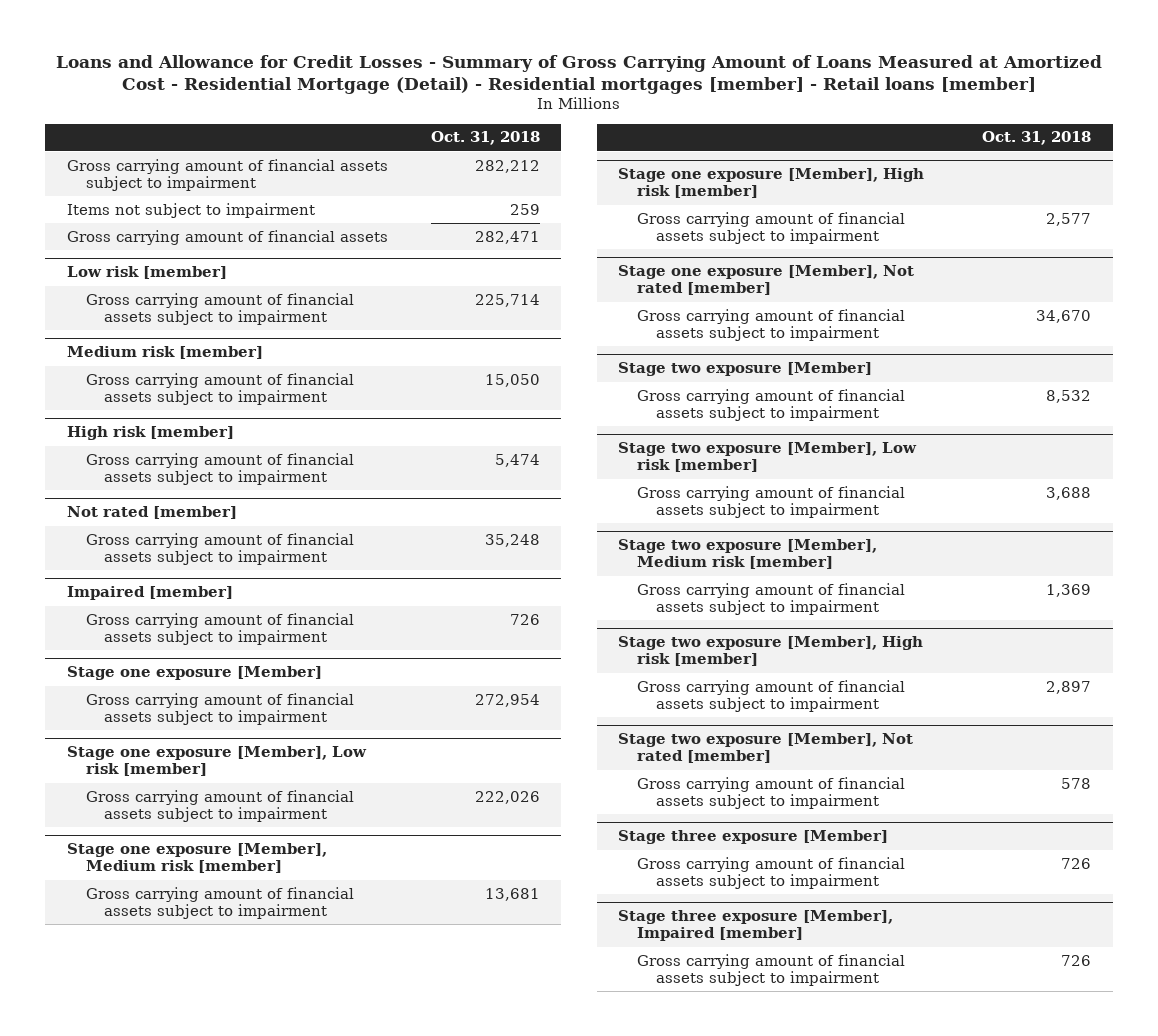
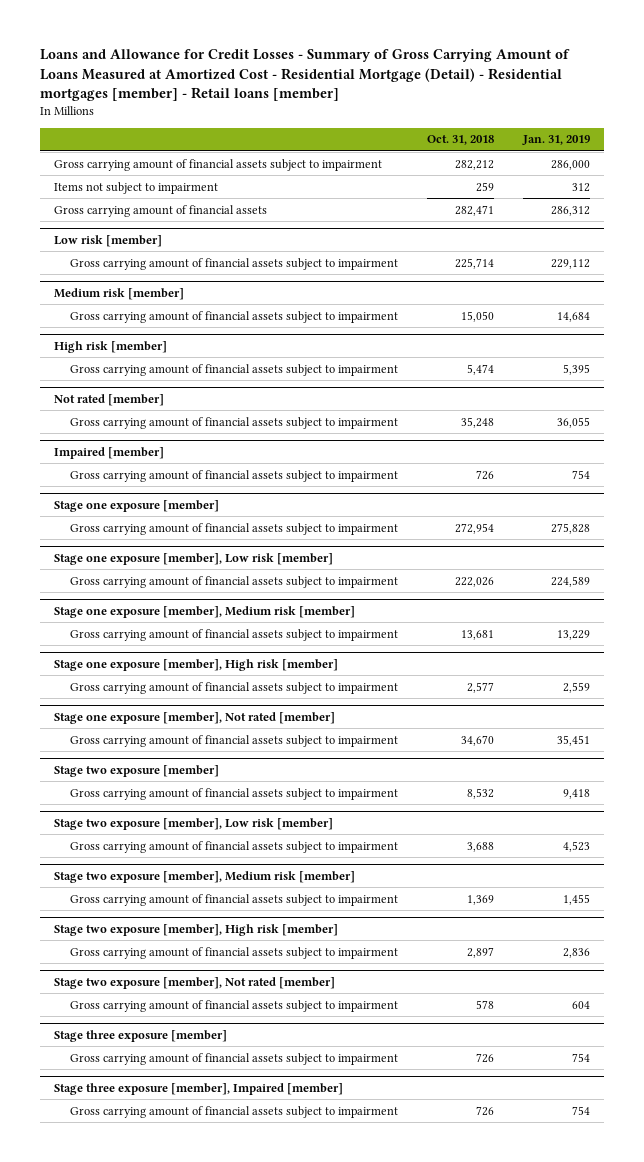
- | Oct. 31, 2018
+ | Oct. 31, 2018 | Jan. 31, 2019
- Stage one exposure [Member]
+ Stage one exposure [member]
- Stage one exposure [Member], Low risk [member]
+ Stage one exposure [member], Low risk [member]
- Stage one exposure [Member], Medium risk [member]
+ Stage one exposure [member], Medium risk [member]
- Stage one exposure [Member], High risk [member]
+ Stage one exposure [member], High risk [member]
- Stage one exposure [Member], Not rated [member]
+ Stage one exposure [member], Not rated [member]
- Stage two exposure [Member]
+ Stage two exposure [member]
- Stage two exposure [Member], Low risk [member]
+ Stage two exposure [member], Low risk [member]
- Stage two exposure [Member], Medium risk [member]
+ Stage two exposure [member], Medium risk [member]
- Stage two exposure [Member], High risk [member]
+ Stage two exposure [member], High risk [member]
- Stage two exposure [Member], Not rated [member]
+ Stage two exposure [member], Not rated [member]
- Stage three exposure [Member]
+ Stage three exposure [member]
- Stage three exposure [Member], Impaired [member]
+ Stage three exposure [member], Impaired [member]

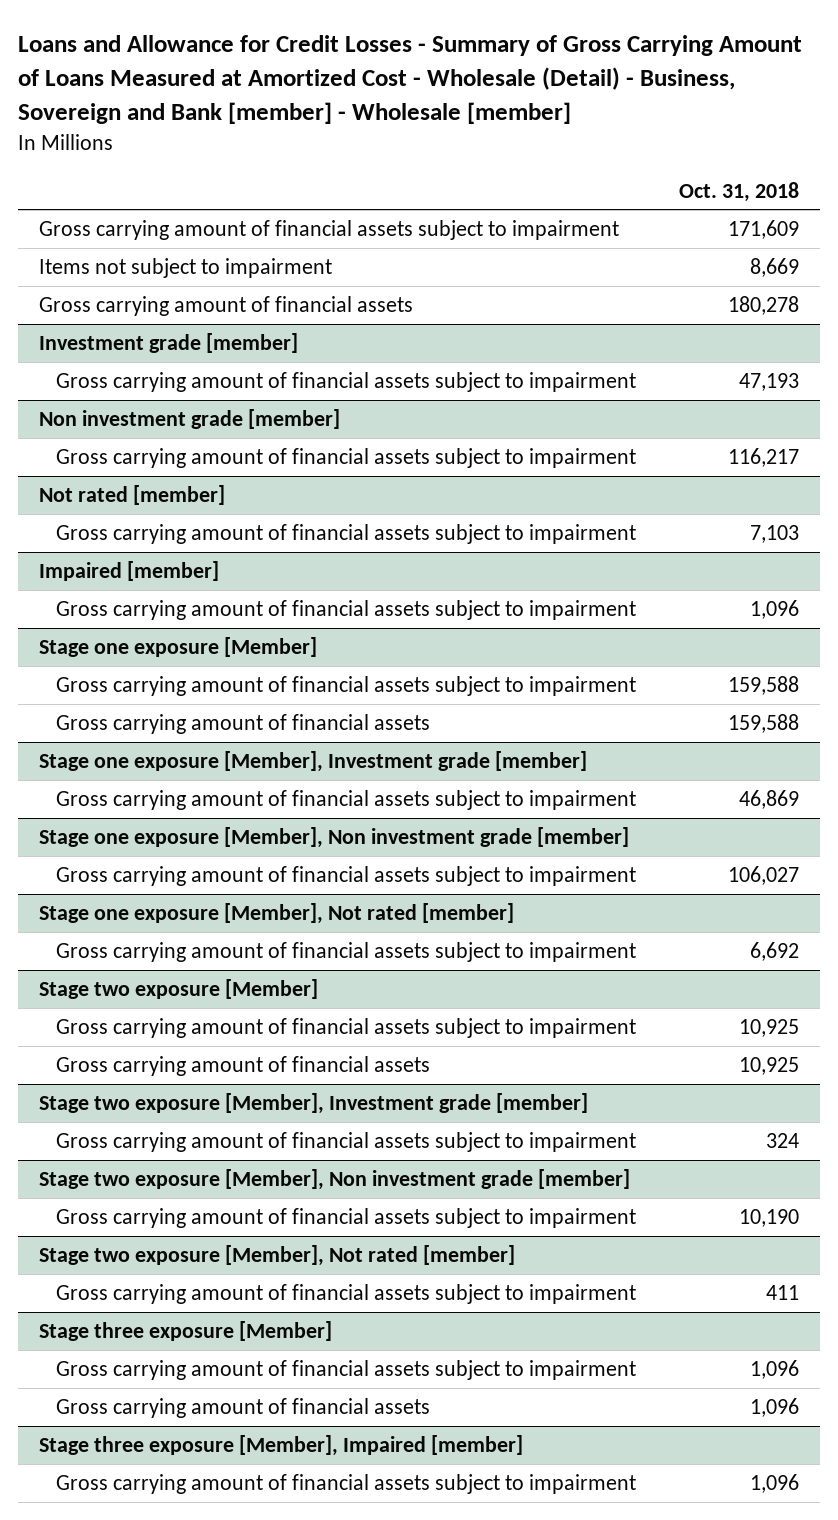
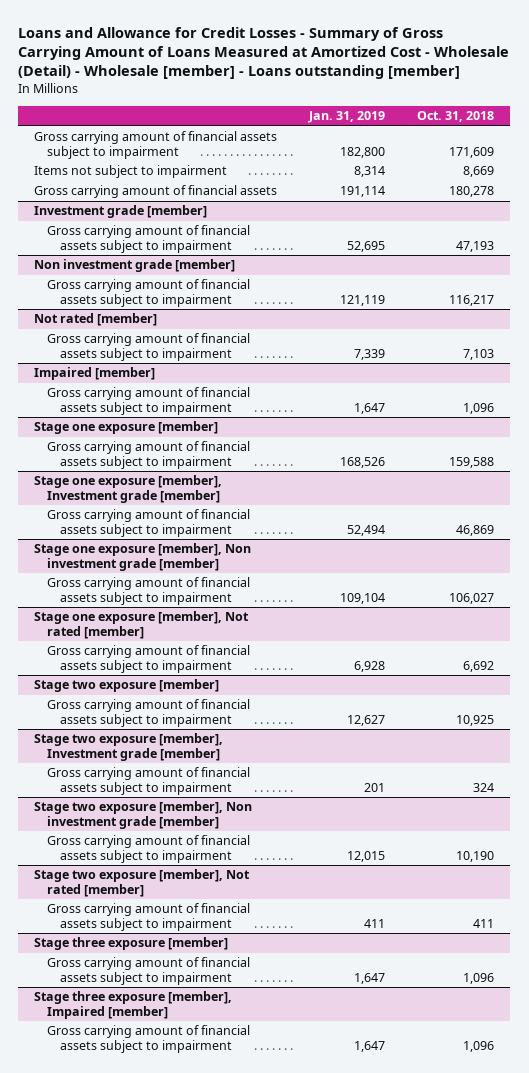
- Loans and Allowance for Credit Losses - Summary of Gross Carrying Amount of Loans Measured at Amortized Cost - Wholesale (Detail) - Business, Sovereign and Bank [member] - Wholesale [member]
+ Loans and Allowance for Credit Losses - Summary of Gross Carrying Amount of Loans Measured at Amortized Cost - Wholesale (Detail) - Wholesale [member] - Loans outstanding [member]
- | Oct. 31, 2018
+ | Jan. 31, 2019 | Oct. 31, 2018
- Stage one exposure [Member]
+ Stage one exposure [member]
- Gross carrying amount of financial assets | 159,588
- Stage one exposure [Member], Investment grade [member]
+ Stage one exposure [member], Investment grade [member]
- Stage one exposure [Member], Non investment grade [member]
+ Stage one exposure [member], Non investment grade [member]
- Stage one exposure [Member], Not rated [member]
+ Stage one exposure [member], Not rated [member]
- Stage two exposure [Member]
+ Stage two exposure [member]
- Gross carrying amount of financial assets | 10,925
- Stage two exposure [Member], Investment grade [member]
+ Stage two exposure [member], Investment grade [member]
- Stage two exposure [Member], Non investment grade [member]
+ Stage two exposure [member], Non investment grade [member]
- Stage two exposure [Member], Not rated [member]
+ Stage two exposure [member], Not rated [member]
- Stage three exposure [Member]
+ Stage three exposure [member]
- Gross carrying amount of financial assets | 1,096
- Stage three exposure [Member], Impaired [member]
+ Stage three exposure [member], Impaired [member]

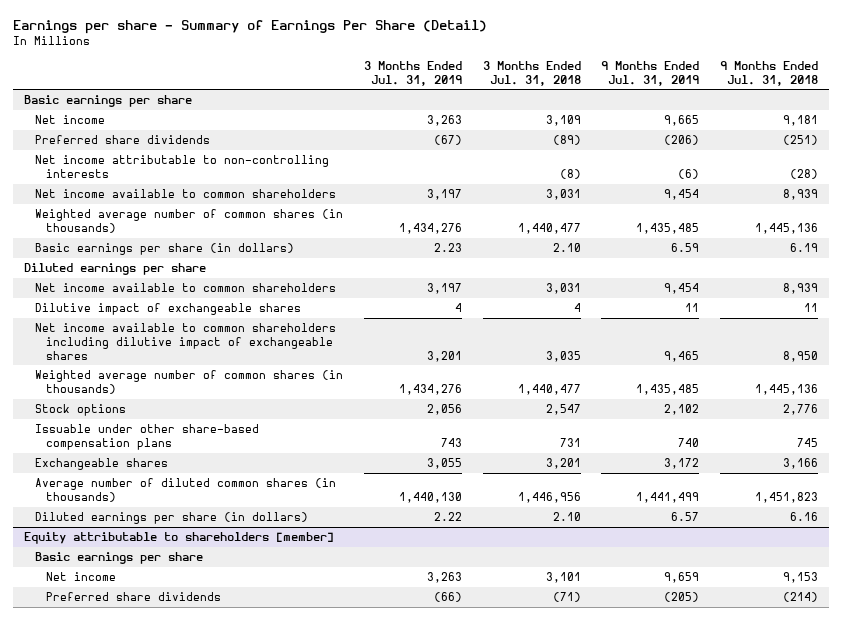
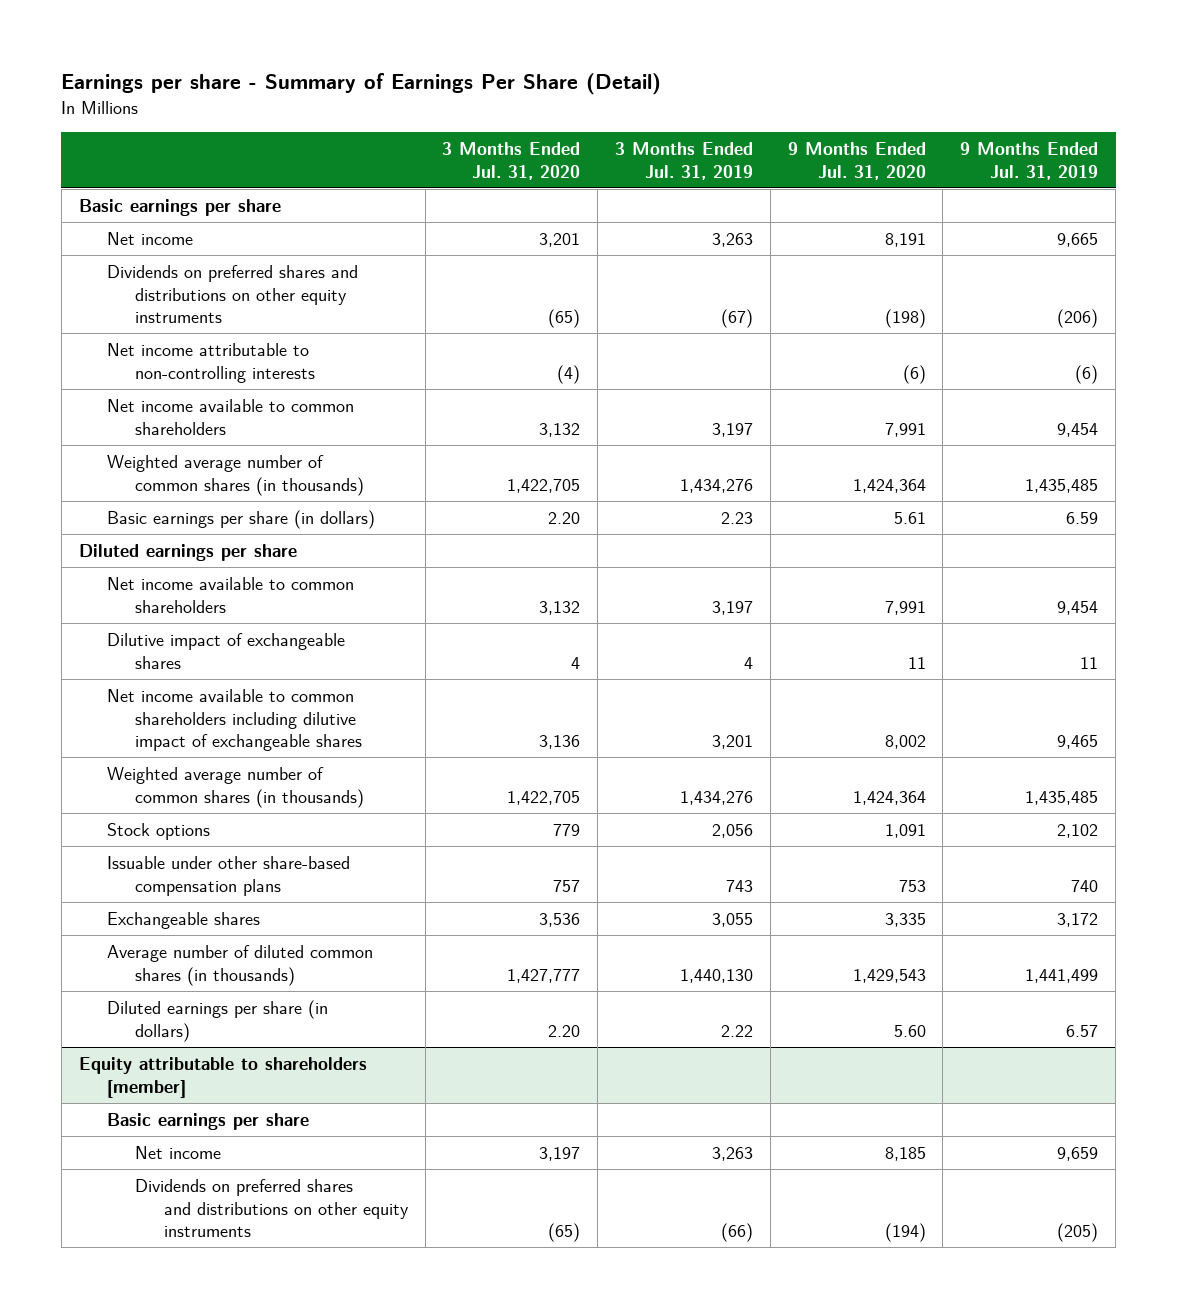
- | 3 Months Ended Jul. 31, 2019 | 3 Months Ended Jul. 31, 2018 | 9 Months Ended Jul. 31, 2019 | 9 Months Ended Jul. 31, 2018
+ | 3 Months Ended Jul. 31, 2020 | 3 Months Ended Jul. 31, 2019 | 9 Months Ended Jul. 31, 2020 | 9 Months Ended Jul. 31, 2019
- Preferred share dividends | (67) | (89) | (206) | (251)
+ Dividends on preferred shares and distributions on other equity instruments | (65) | (67) | (198) | (206)
@ Equity attributable to shareholders [member]
- Preferred share dividends | (66) | (71) | (205) | (214)
+ Dividends on preferred shares and distributions on other equity instruments | (65) | (66) | (194) | (205)

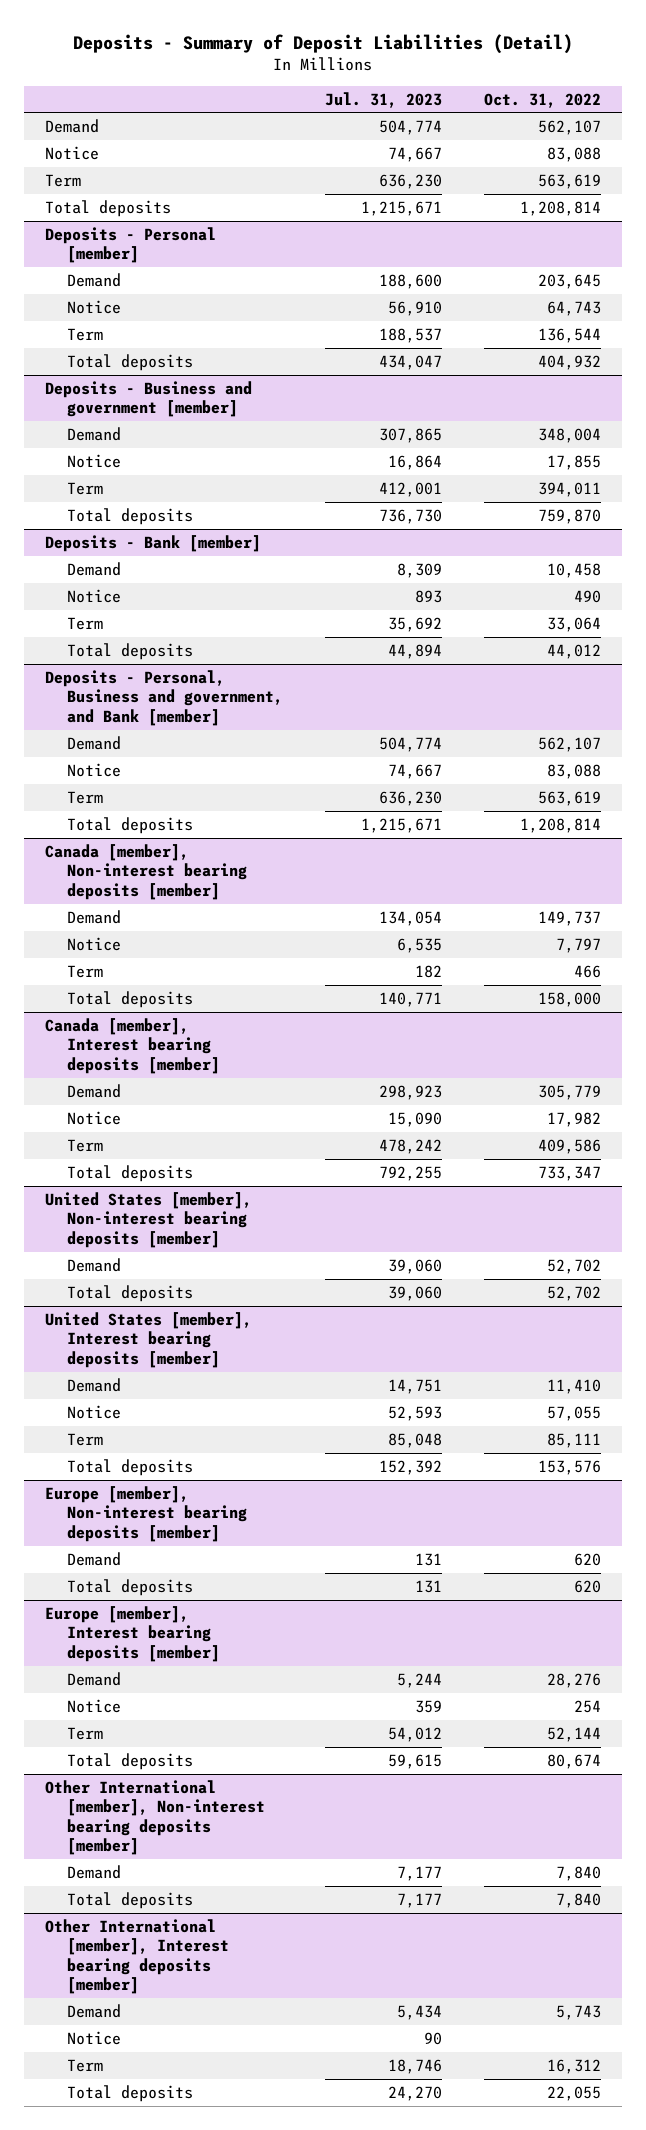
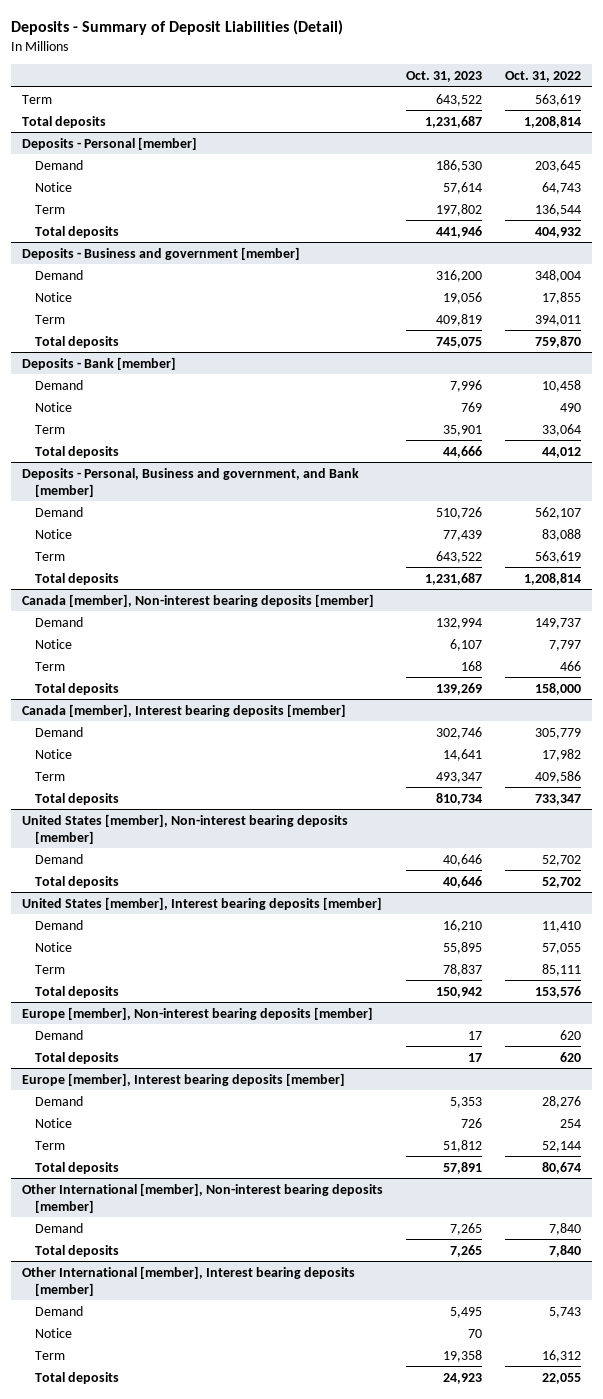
- | Jul. 31, 2023 | Oct. 31, 2022
+ | Oct. 31, 2023 | Oct. 31, 2022
- Demand | 504,774 | 562,107
- Notice | 74,667 | 83,088

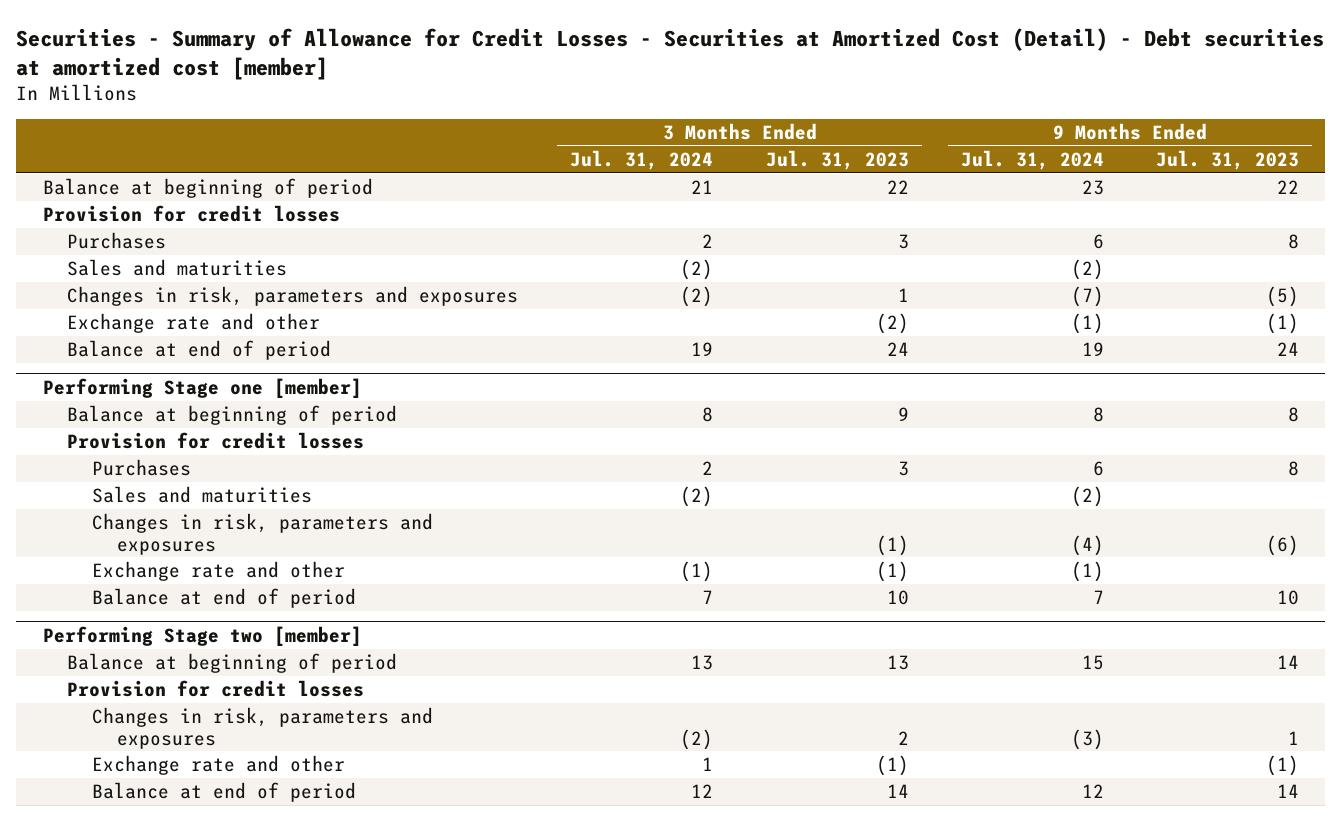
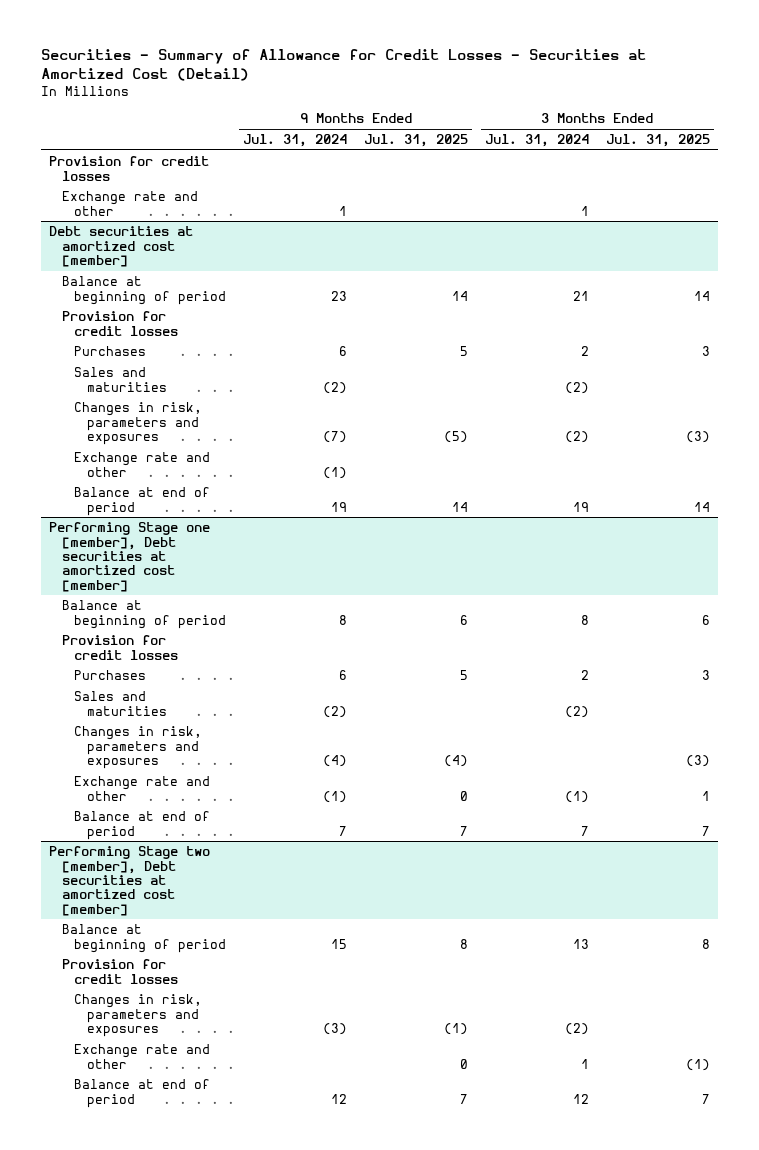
- Securities - Summary of Allowance for Credit Losses - Securities at Amortized Cost (Detail) - Debt securities at amortized cost [member]
+ Securities - Summary of Allowance for Credit Losses - Securities at Amortized Cost (Detail)
- | 3 Months Ended Jul. 31, 2024 | 3 Months Ended Jul. 31, 2023 | 9 Months Ended Jul. 31, 2024 | 9 Months Ended Jul. 31, 2023
+ | 9 Months Ended Jul. 31, 2024 | 9 Months Ended Jul. 31, 2025 | 3 Months Ended Jul. 31, 2024 | 3 Months Ended Jul. 31, 2025
+ Provision for credit losses
+ Exchange rate and other | 1 | | 1 |
+ Debt securities at amortized cost [member]
- Performing Stage one [member]
+ Performing Stage one [member], Debt securities at amortized cost [member]
- Performing Stage two [member]
+ Performing Stage two [member], Debt securities at amortized cost [member]

